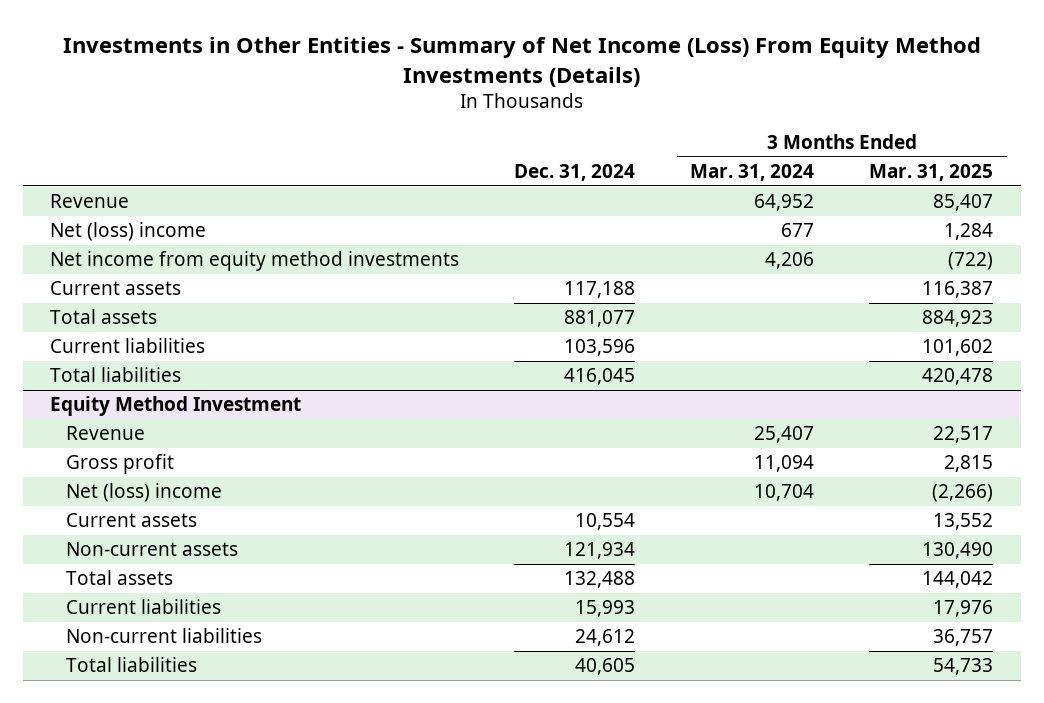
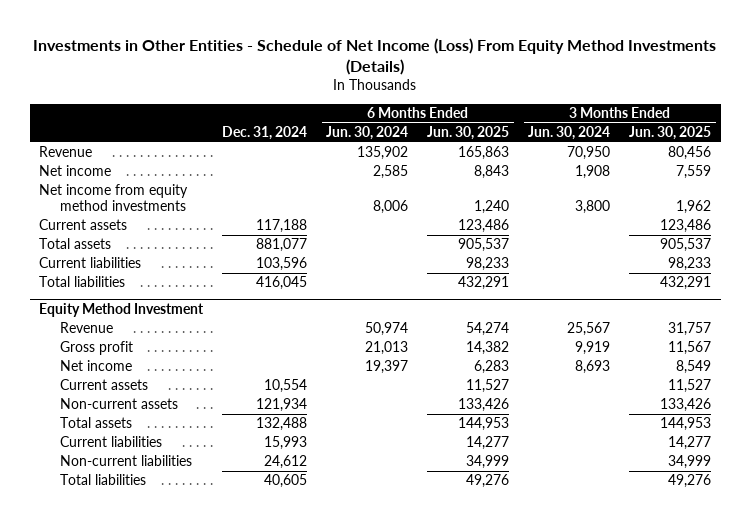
- Investments in Other Entities - Summary of Net Income (Loss) From Equity Method Investments (Details)
+ Investments in Other Entities - Schedule of Net Income (Loss) From Equity Method Investments (Details)
- | Dec. 31, 2024 | 3 Months Ended Mar. 31, 2024 | 3 Months Ended Mar. 31, 2025
+ | Dec. 31, 2024 | 6 Months Ended Jun. 30, 2024 | 6 Months Ended Jun. 30, 2025 | 3 Months Ended Jun. 30, 2024 | 3 Months Ended Jun. 30, 2025
- Net (loss) income | | 677 | 1,284
+ Net income | | 2,585 | 8,843 | 1,908 | 7,559
@ Equity Method Investment
- Net (loss) income | | 10,704 | (2,266)
+ Net income | | 19,397 | 6,283 | 8,693 | 8,549

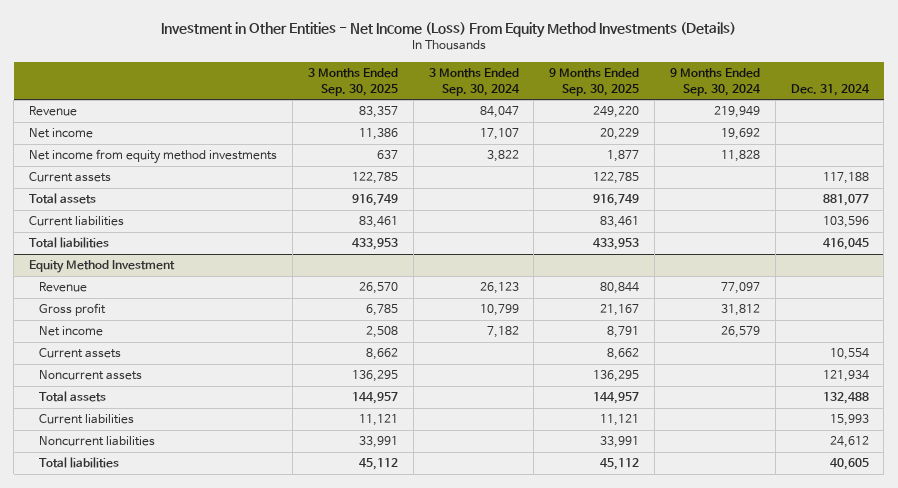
- Investments in Other Entities - Schedule of Net Income (Loss) From Equity Method Investments (Details)
+ Investment in Other Entities - Net Income (Loss) From Equity Method Investments (Details)
- | Dec. 31, 2024 | 6 Months Ended Jun. 30, 2024 | 6 Months Ended Jun. 30, 2025 | 3 Months Ended Jun. 30, 2024 | 3 Months Ended Jun. 30, 2025
+ | 3 Months Ended Sep. 30, 2025 | 3 Months Ended Sep. 30, 2024 | 9 Months Ended Sep. 30, 2025 | 9 Months Ended Sep. 30, 2024 | Dec. 31, 2024
@ Equity Method Investment
- Non-current assets | 121,934 | | 133,426 | | 133,426
+ Noncurrent assets | 136,295 | | 136,295 | | 121,934
- Non-current liabilities | 24,612 | | 34,999 | | 34,999
+ Noncurrent liabilities | 33,991 | | 33,991 | | 24,612

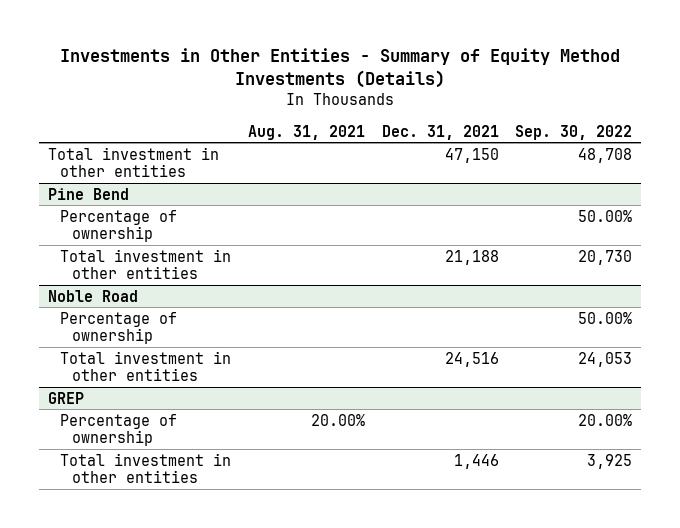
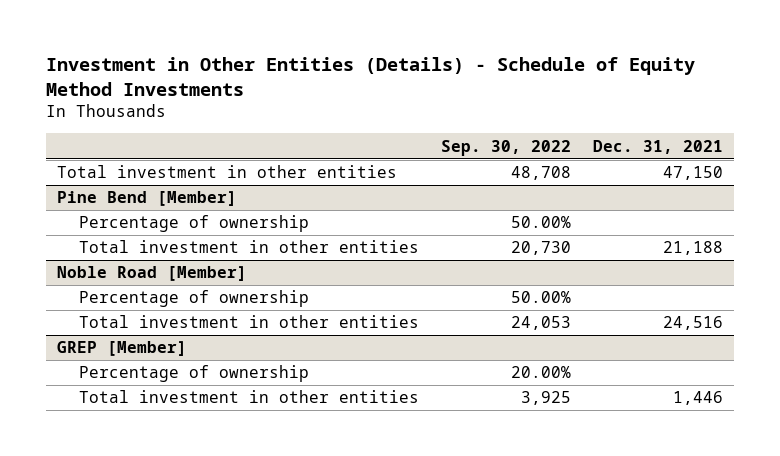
- Investments in Other Entities - Summary of Equity Method Investments (Details)
+ Investment in Other Entities (Details) - Schedule of Equity Method Investments
- | Aug. 31, 2021 | Dec. 31, 2021 | Sep. 30, 2022
+ | Sep. 30, 2022 | Dec. 31, 2021
- Pine Bend
+ Pine Bend [Member]
- Noble Road
+ Noble Road [Member]
- GREP
+ GREP [Member]

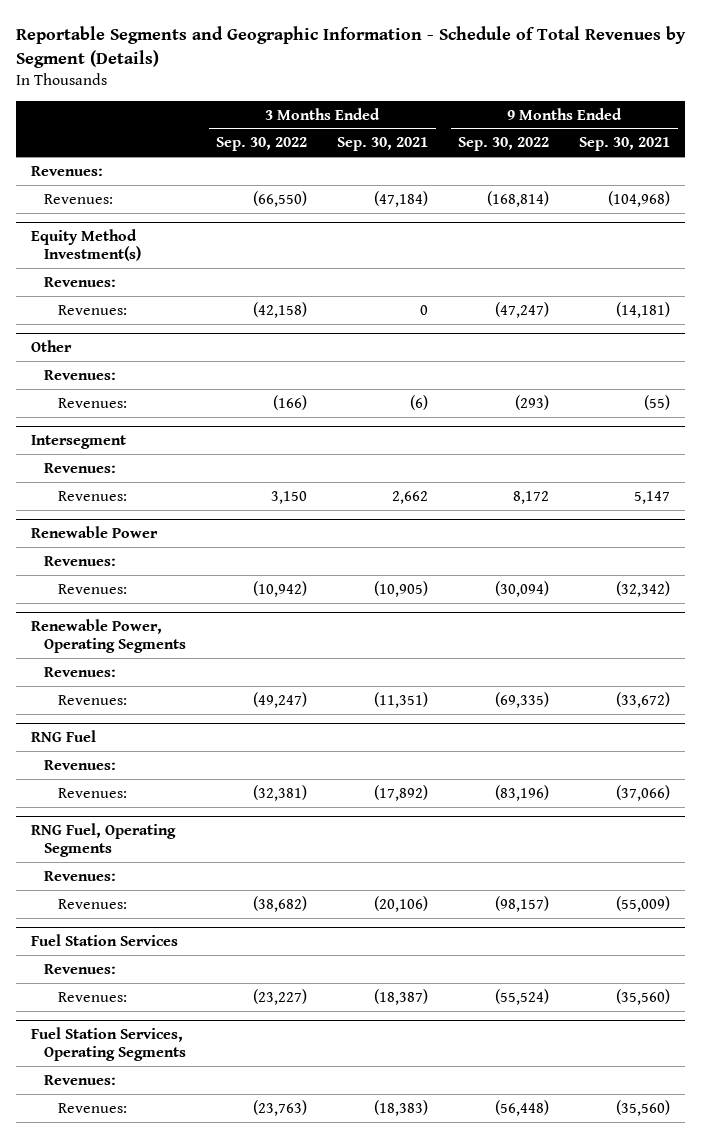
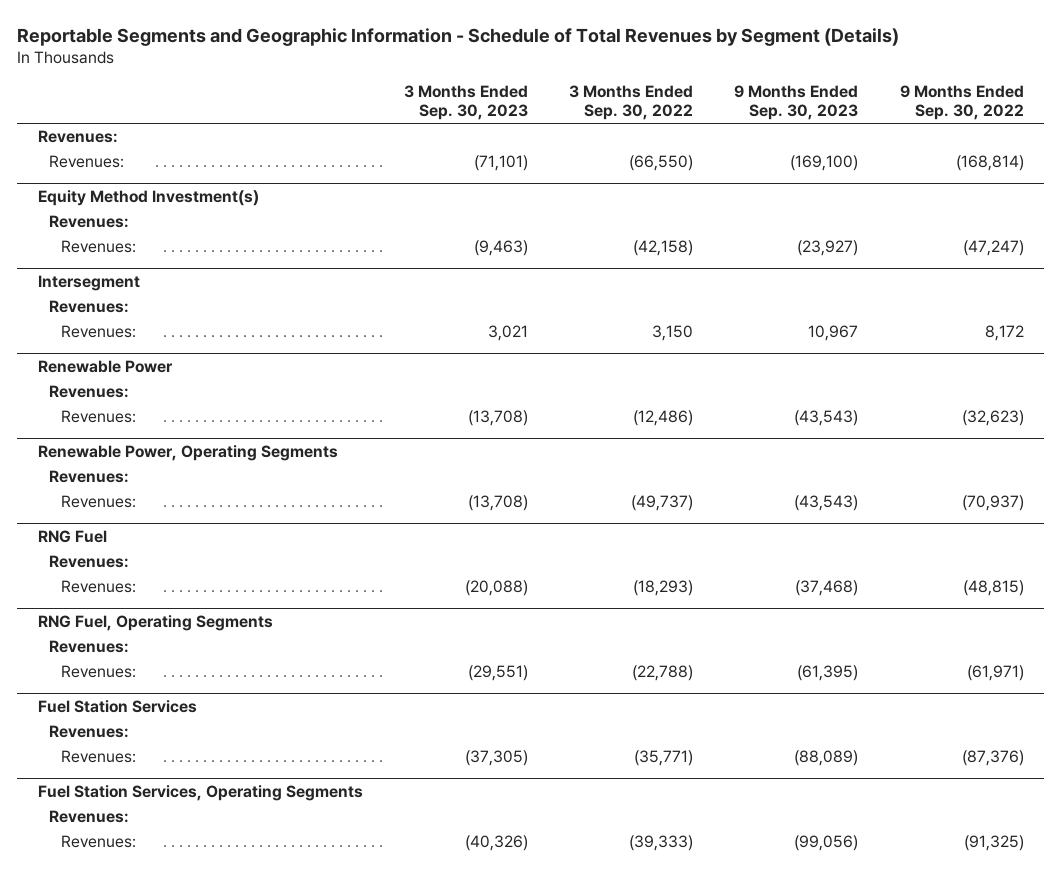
- | 3 Months Ended Sep. 30, 2022 | 3 Months Ended Sep. 30, 2021 | 9 Months Ended Sep. 30, 2022 | 9 Months Ended Sep. 30, 2021
+ | 3 Months Ended Sep. 30, 2023 | 3 Months Ended Sep. 30, 2022 | 9 Months Ended Sep. 30, 2023 | 9 Months Ended Sep. 30, 2022
- Other
- Revenues:
- Revenues: | (166) | (6) | (293) | (55)
@ Renewable Power
- Revenues: | (10,942) | (10,905) | (30,094) | (32,342)
+ Revenues: | (13,708) | (12,486) | (43,543) | (32,623)
@ Renewable Power, Operating Segments
- Revenues: | (49,247) | (11,351) | (69,335) | (33,672)
+ Revenues: | (13,708) | (49,737) | (43,543) | (70,937)
@ RNG Fuel
- Revenues: | (32,381) | (17,892) | (83,196) | (37,066)
+ Revenues: | (20,088) | (18,293) | (37,468) | (48,815)
@ RNG Fuel, Operating Segments
- Revenues: | (38,682) | (20,106) | (98,157) | (55,009)
+ Revenues: | (29,551) | (22,788) | (61,395) | (61,971)
@ Fuel Station Services
- Revenues: | (23,227) | (18,387) | (55,524) | (35,560)
+ Revenues: | (37,305) | (35,771) | (88,089) | (87,376)
@ Fuel Station Services, Operating Segments
- Revenues: | (23,763) | (18,383) | (56,448) | (35,560)
+ Revenues: | (40,326) | (39,333) | (99,056) | (91,325)

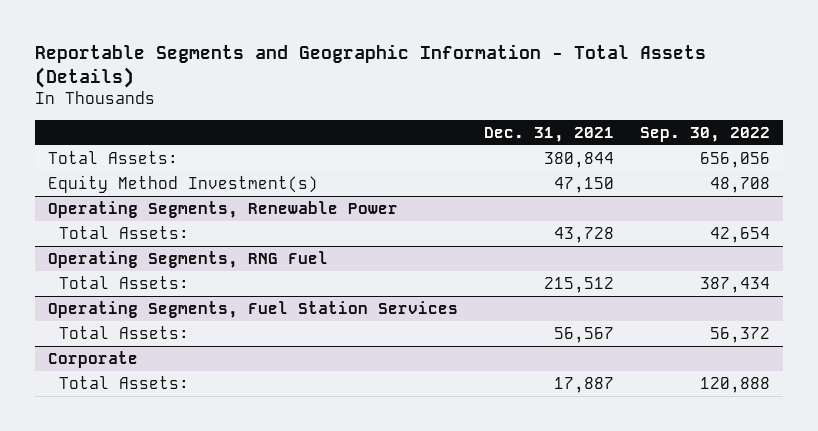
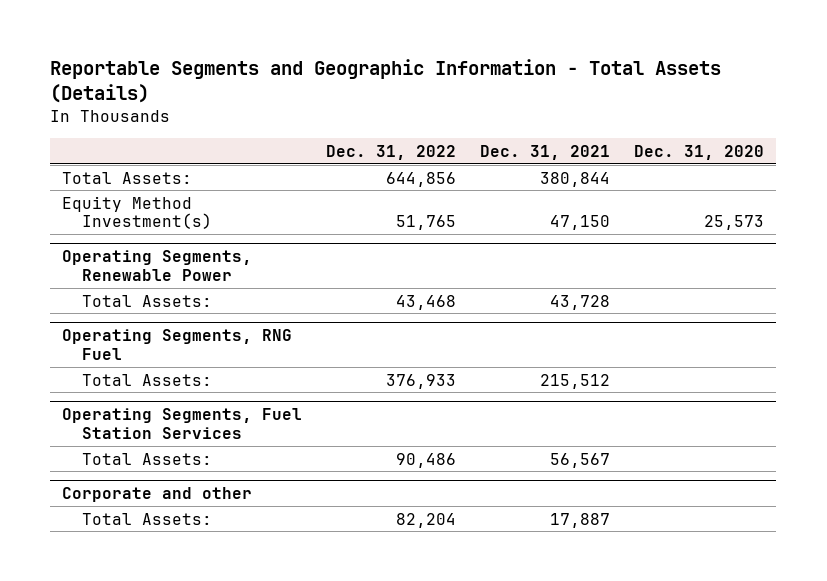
- | Dec. 31, 2021 | Sep. 30, 2022
+ | Dec. 31, 2022 | Dec. 31, 2021 | Dec. 31, 2020
- Corporate
+ Corporate and other

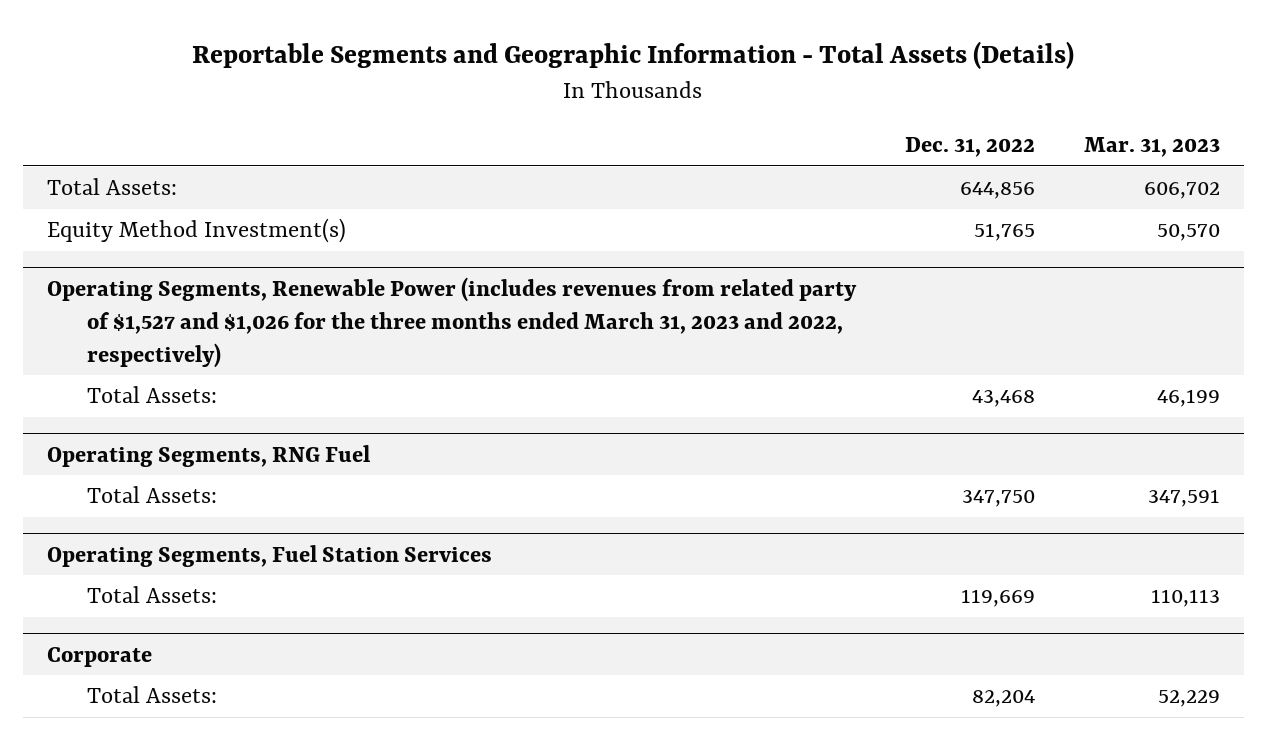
- | Dec. 31, 2022 | Dec. 31, 2021 | Dec. 31, 2020
+ | Dec. 31, 2022 | Mar. 31, 2023
- Operating Segments, Renewable Power
+ Operating Segments, Renewable Power (includes revenues from related party of $1,527 and $1,026 for the three months ended March 31, 2023 and 2022, respectively)
@ Operating Segments, RNG Fuel
- Total Assets: | 376,933 | 215,512 |
+ Total Assets: | 347,750 | 347,591
@ Operating Segments, Fuel Station Services
- Total Assets: | 90,486 | 56,567 |
- Corporate and other
@ Operating Segments, Fuel Station Services
+ Total Assets: | 119,669 | 110,113
+ Corporate

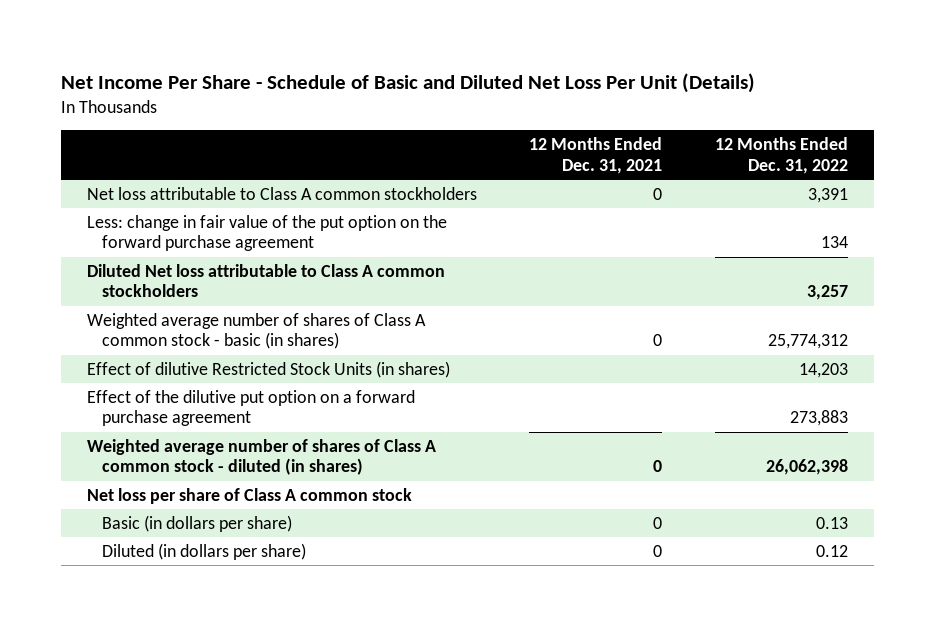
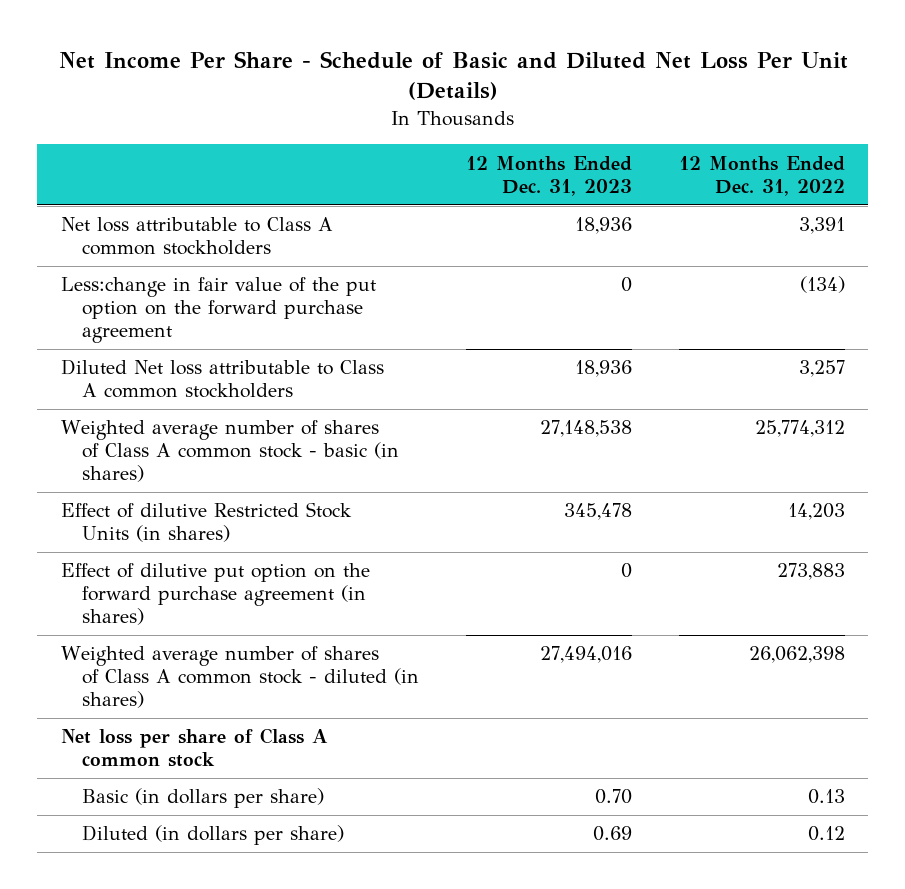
- | 12 Months Ended Dec. 31, 2021 | 12 Months Ended Dec. 31, 2022
+ | 12 Months Ended Dec. 31, 2023 | 12 Months Ended Dec. 31, 2022
- Less: change in fair value of the put option on the forward purchase agreement | | 134
+ Less:change in fair value of the put option on the forward purchase agreement | 0 | (134)
- Effect of the dilutive put option on a forward purchase agreement | | 273,883
+ Effect of dilutive put option on the forward purchase agreement (in shares) | 0 | 273,883

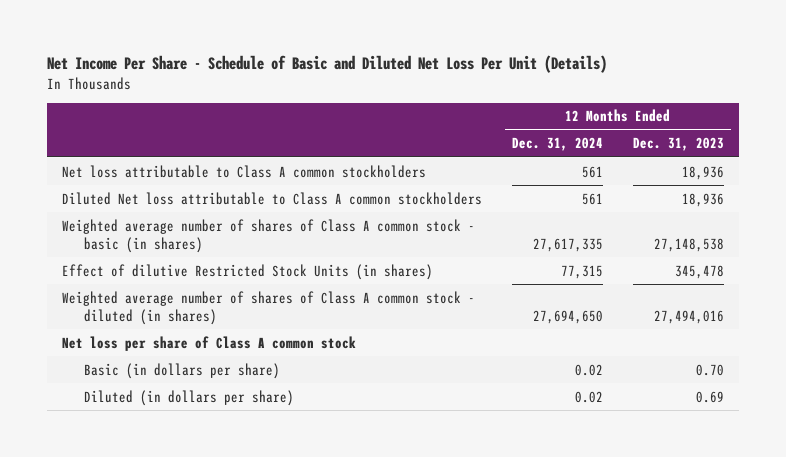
- | 12 Months Ended Dec. 31, 2023 | 12 Months Ended Dec. 31, 2022
+ | 12 Months Ended Dec. 31, 2024 | 12 Months Ended Dec. 31, 2023
- Less:change in fair value of the put option on the forward purchase agreement | 0 | (134)
- Effect of dilutive put option on the forward purchase agreement (in shares) | 0 | 273,883

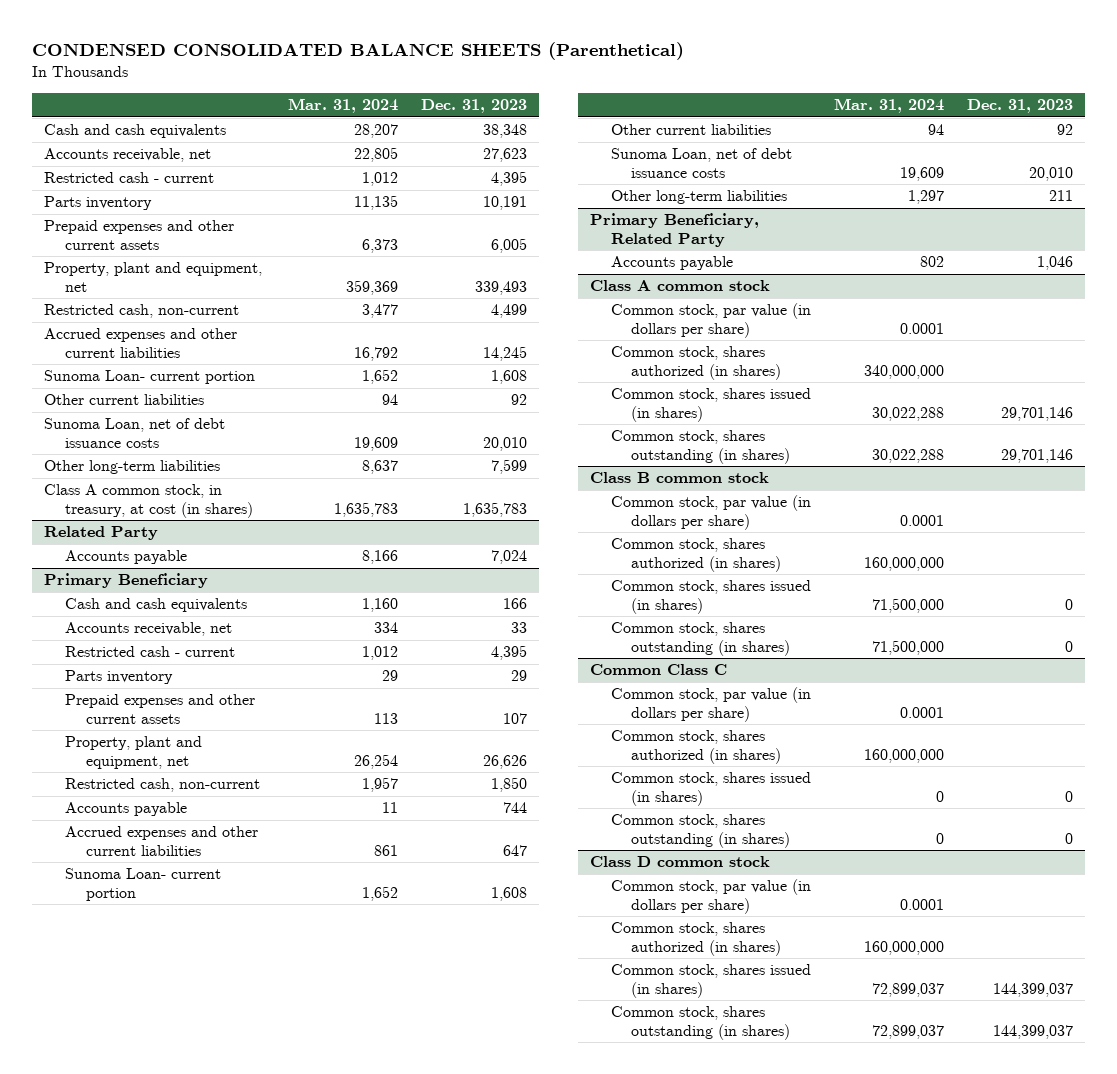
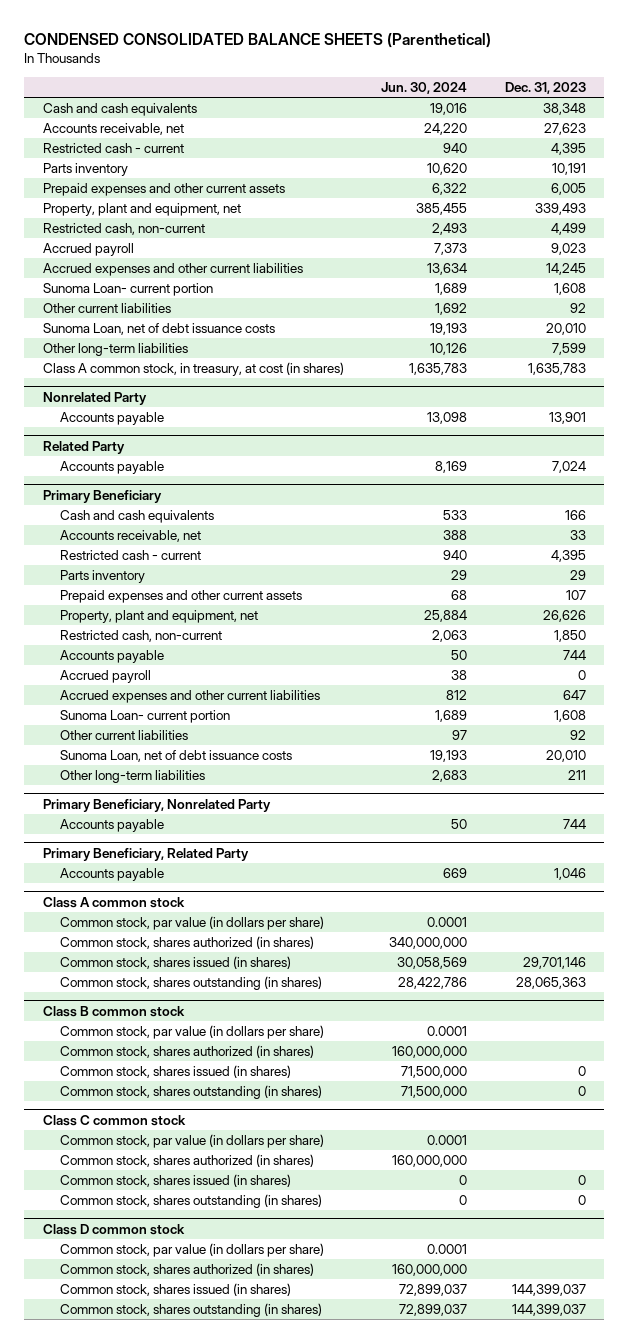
- | Mar. 31, 2024 | Dec. 31, 2023
+ | Jun. 30, 2024 | Dec. 31, 2023
+ Accrued payroll | 7,373 | 9,023
+ Nonrelated Party
+ Accounts payable | 13,098 | 13,901
@ Primary Beneficiary
+ Accrued payroll | 38 | 0
+ Primary Beneficiary, Nonrelated Party
+ Accounts payable | 50 | 744
@ Class A common stock
- Common stock, shares outstanding (in shares) | 30,022,288 | 29,701,146
+ Common stock, shares outstanding (in shares) | 28,422,786 | 28,065,363
- Common Class C
+ Class C common stock

